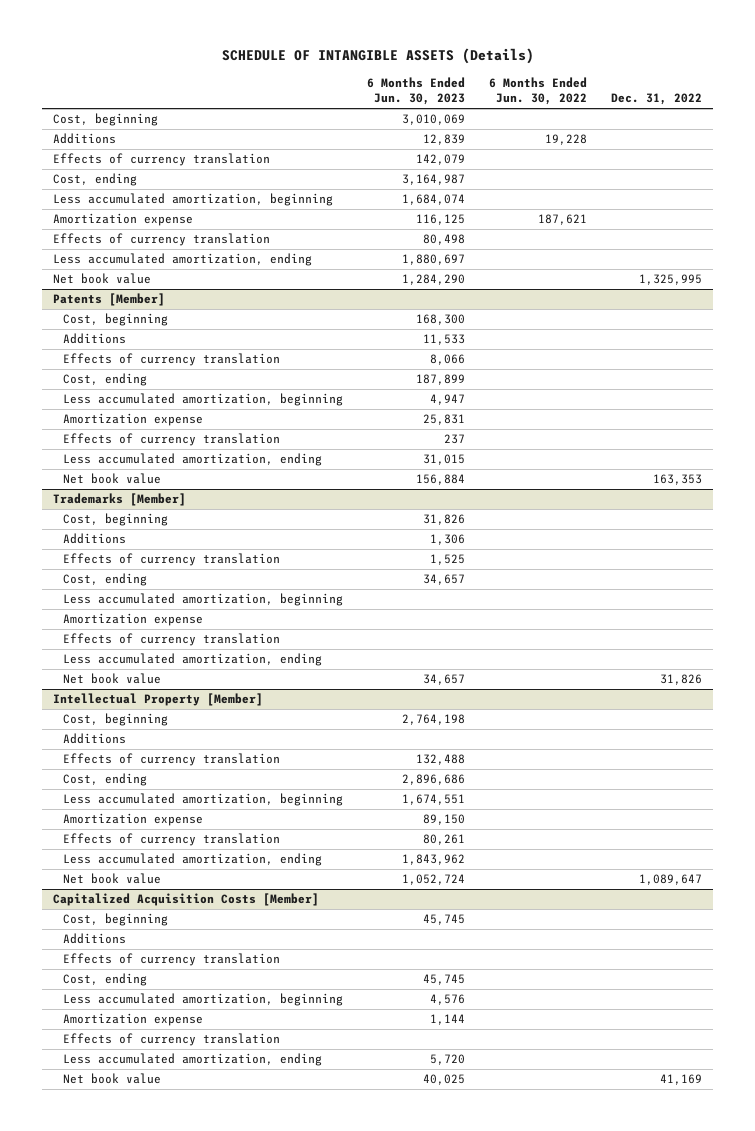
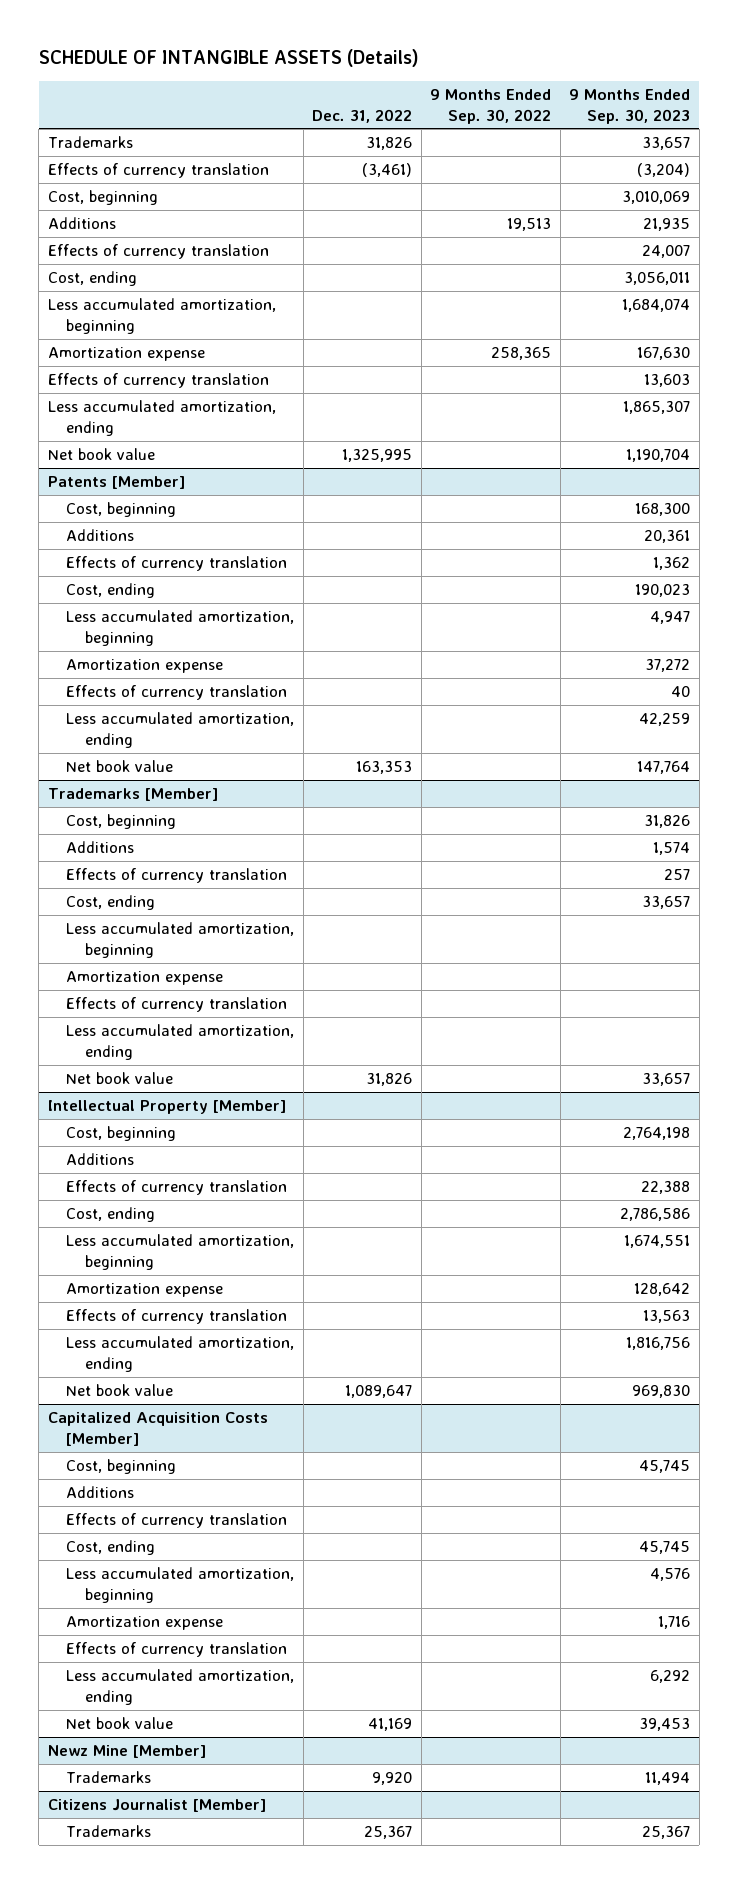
- | 6 Months Ended Jun. 30, 2023 | 6 Months Ended Jun. 30, 2022 | Dec. 31, 2022
+ | Dec. 31, 2022 | 9 Months Ended Sep. 30, 2022 | 9 Months Ended Sep. 30, 2023
+ Trademarks | 31,826 | | 33,657
+ Effects of currency translation | (3,461) | | (3,204)
+ Newz Mine [Member]
+ Trademarks | 9,920 | | 11,494
+ Citizens Journalist [Member]
+ Trademarks | 25,367 | | 25,367

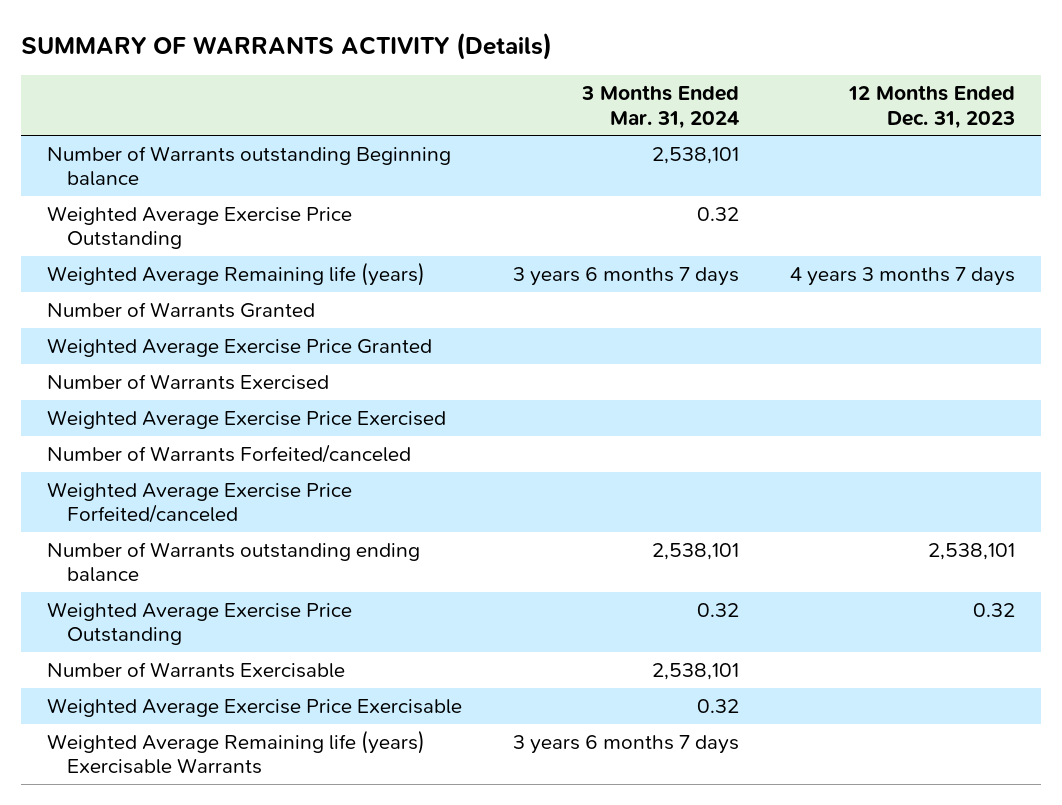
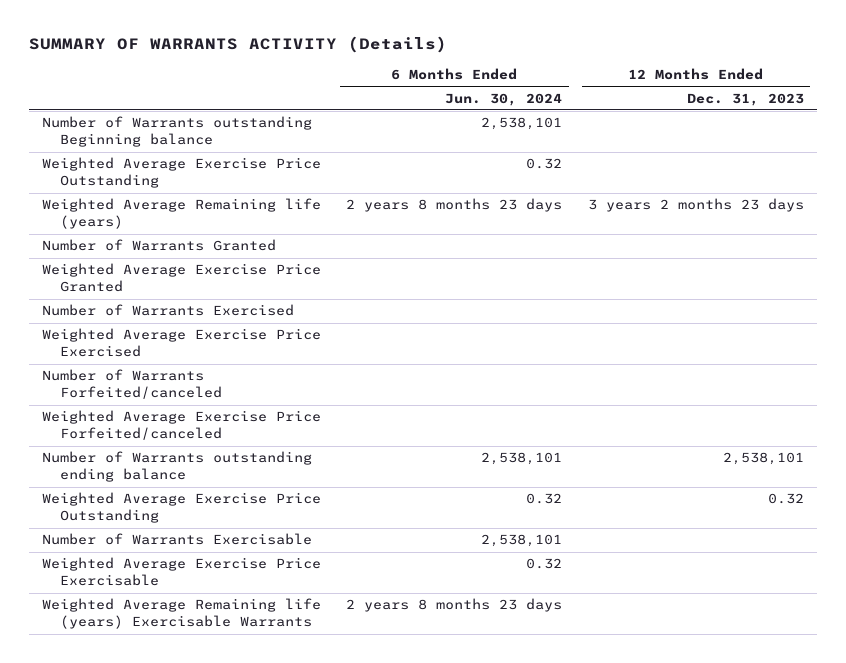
- | 3 Months Ended Mar. 31, 2024 | 12 Months Ended Dec. 31, 2023
+ | 6 Months Ended Jun. 30, 2024 | 12 Months Ended Dec. 31, 2023
- Weighted Average Remaining life (years) | 3 years 6 months 7 days | 4 years 3 months 7 days
+ Weighted Average Remaining life (years) | 2 years 8 months 23 days | 3 years 2 months 23 days

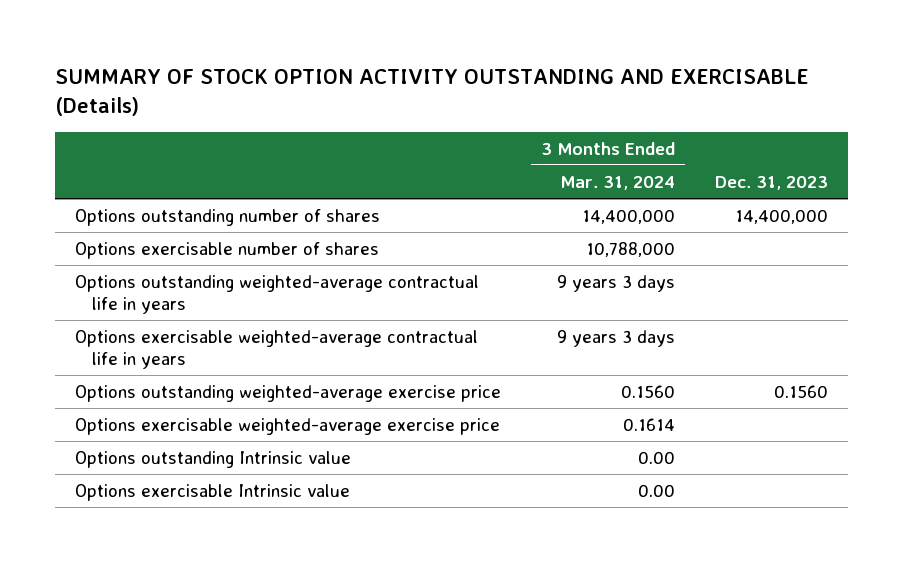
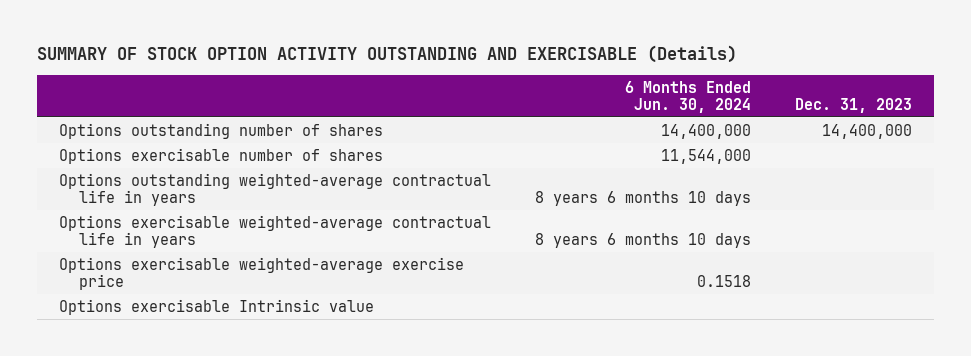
- | 3 Months Ended Mar. 31, 2024 | Dec. 31, 2023
+ | 6 Months Ended Jun. 30, 2024 | Dec. 31, 2023
- Options outstanding weighted-average exercise price | 0.1560 | 0.1560
- Options outstanding Intrinsic value | 0.00 |

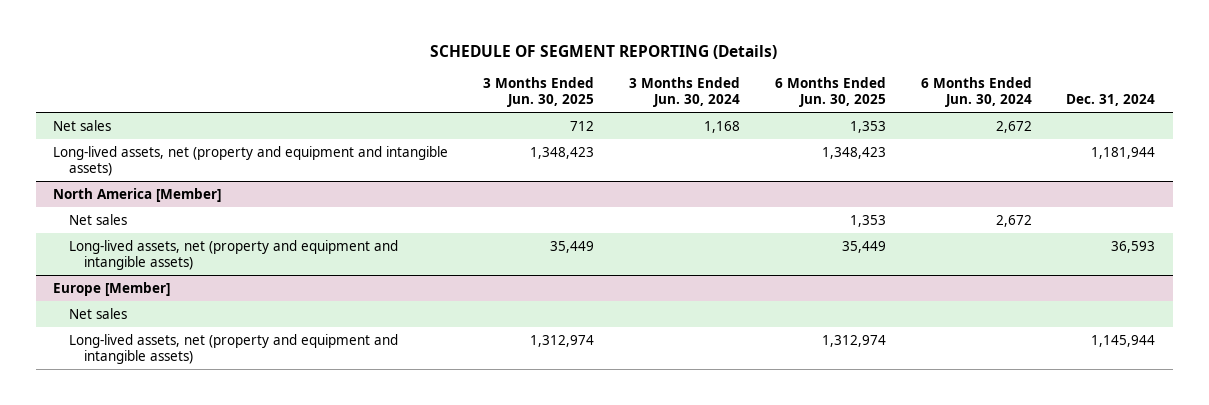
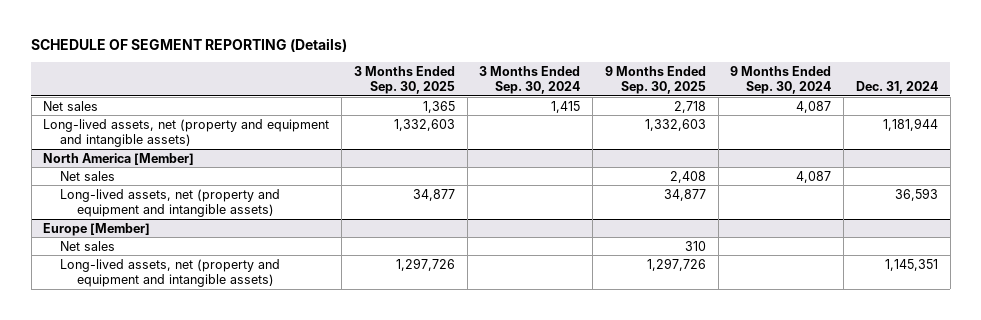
- | 3 Months Ended Jun. 30, 2025 | 3 Months Ended Jun. 30, 2024 | 6 Months Ended Jun. 30, 2025 | 6 Months Ended Jun. 30, 2024 | Dec. 31, 2024
+ | 3 Months Ended Sep. 30, 2025 | 3 Months Ended Sep. 30, 2024 | 9 Months Ended Sep. 30, 2025 | 9 Months Ended Sep. 30, 2024 | Dec. 31, 2024
@ Europe [Member]
- Long-lived assets, net (property and equipment and intangible assets) | 1,312,974 | | 1,312,974 | | 1,145,944
+ Long-lived assets, net (property and equipment and intangible assets) | 1,297,726 | | 1,297,726 | | 1,145,351

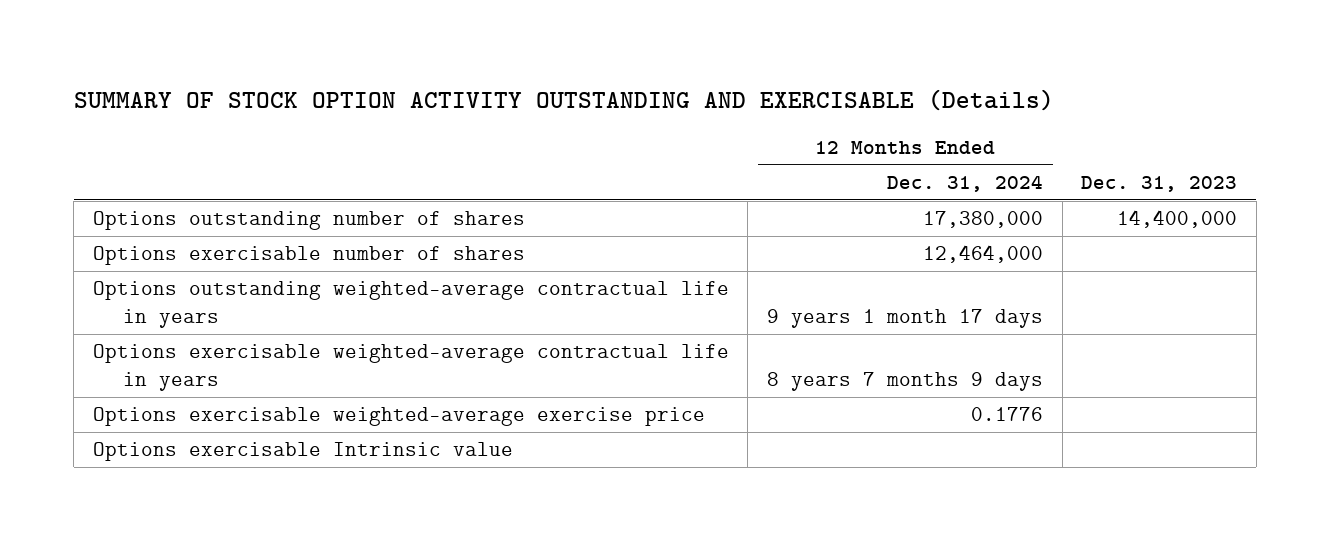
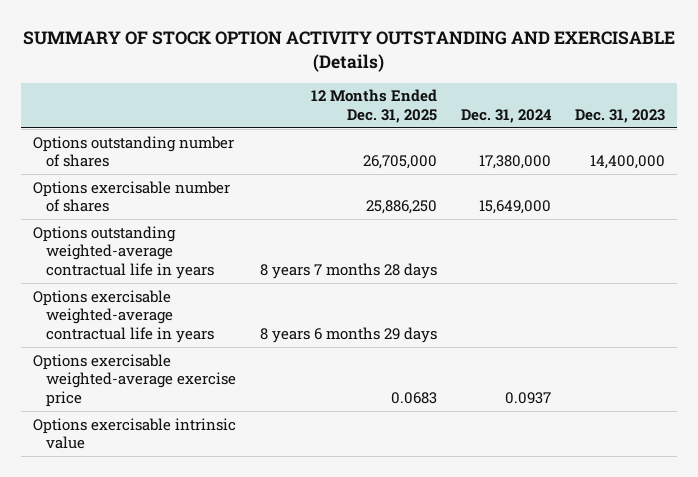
- | 12 Months Ended Dec. 31, 2024 | Dec. 31, 2023
+ | 12 Months Ended Dec. 31, 2025 | Dec. 31, 2024 | Dec. 31, 2023
- Options exercisable Intrinsic value
+ Options exercisable intrinsic value

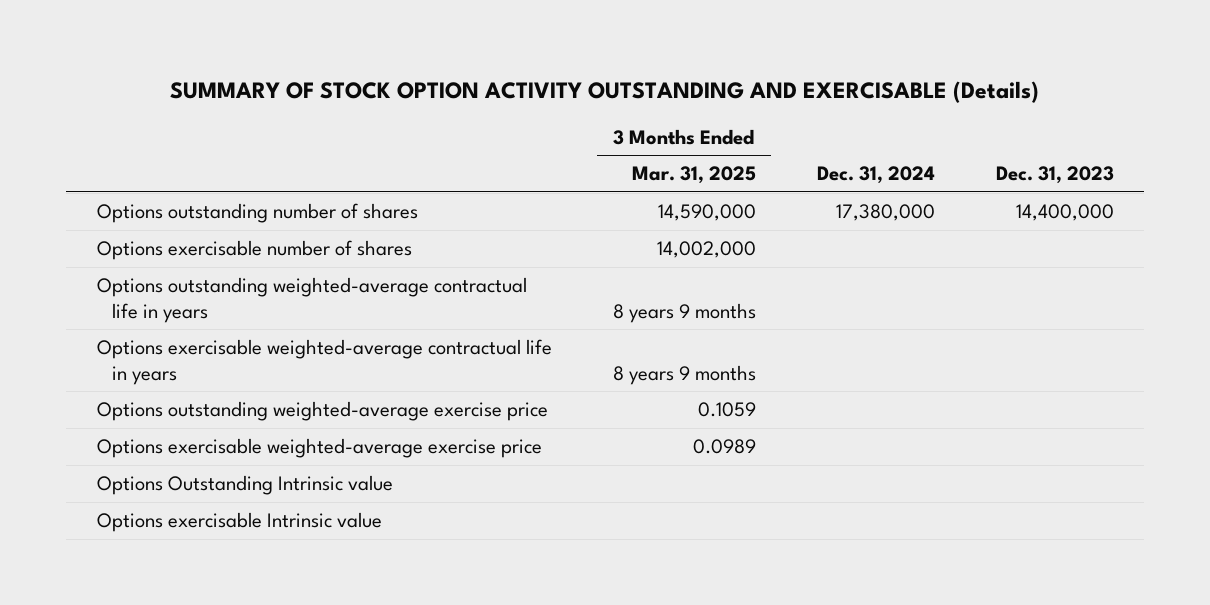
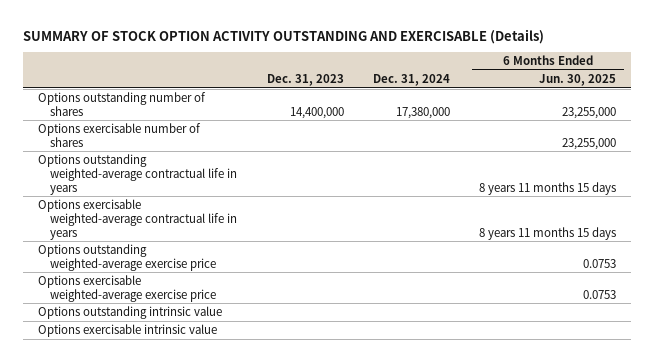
- | 3 Months Ended Mar. 31, 2025 | Dec. 31, 2024 | Dec. 31, 2023
+ | Dec. 31, 2023 | Dec. 31, 2024 | 6 Months Ended Jun. 30, 2025
- Options Outstanding Intrinsic value
- Options exercisable Intrinsic value
+ Options outstanding intrinsic value
+ Options exercisable intrinsic value

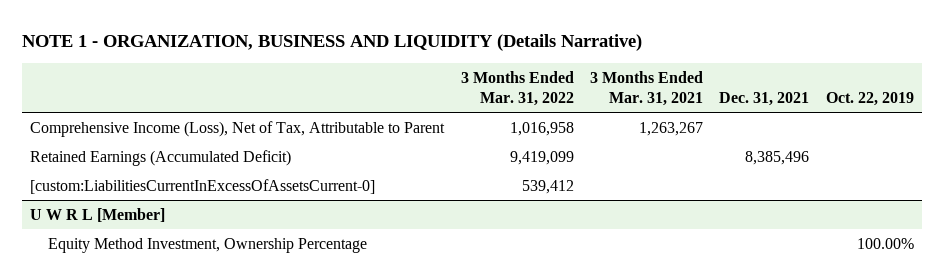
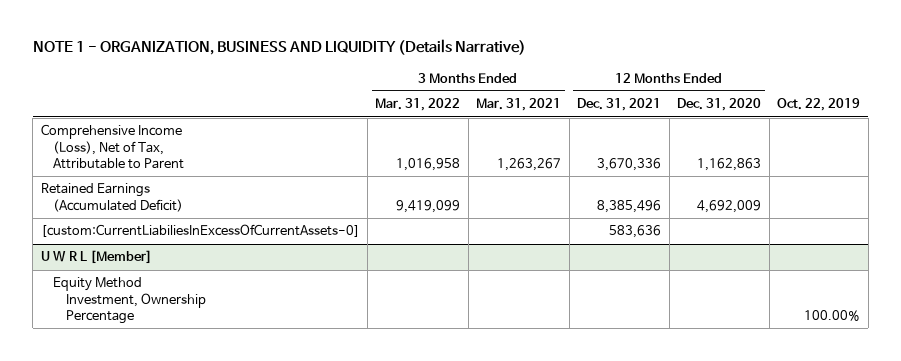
- | 3 Months Ended Mar. 31, 2022 | 3 Months Ended Mar. 31, 2021 | Dec. 31, 2021 | Oct. 22, 2019
+ | 3 Months Ended Mar. 31, 2022 | 3 Months Ended Mar. 31, 2021 | 12 Months Ended Dec. 31, 2021 | 12 Months Ended Dec. 31, 2020 | Oct. 22, 2019
- [custom:LiabilitiesCurrentInExcessOfAssetsCurrent-0] | 539,412 | | |
+ [custom:CurrentLiabiliesInExcessOfCurrentAssets-0] | | | 583,636 | |

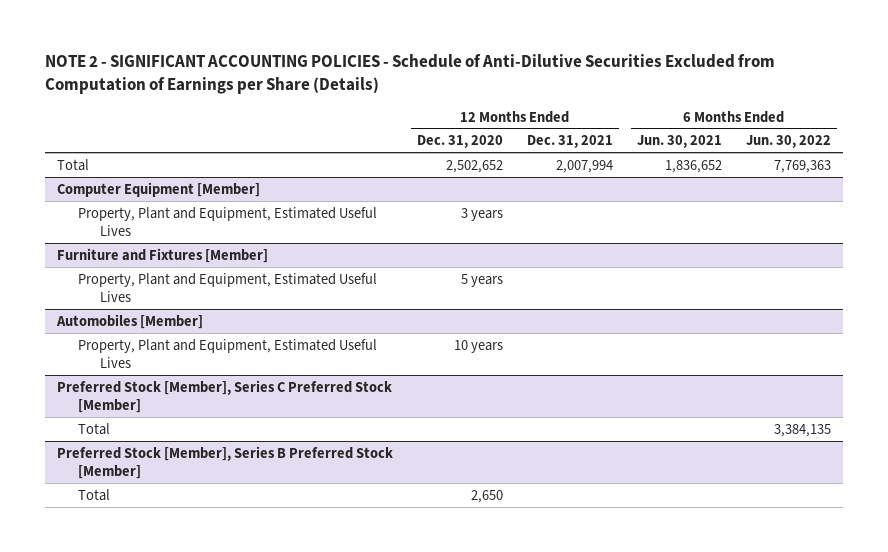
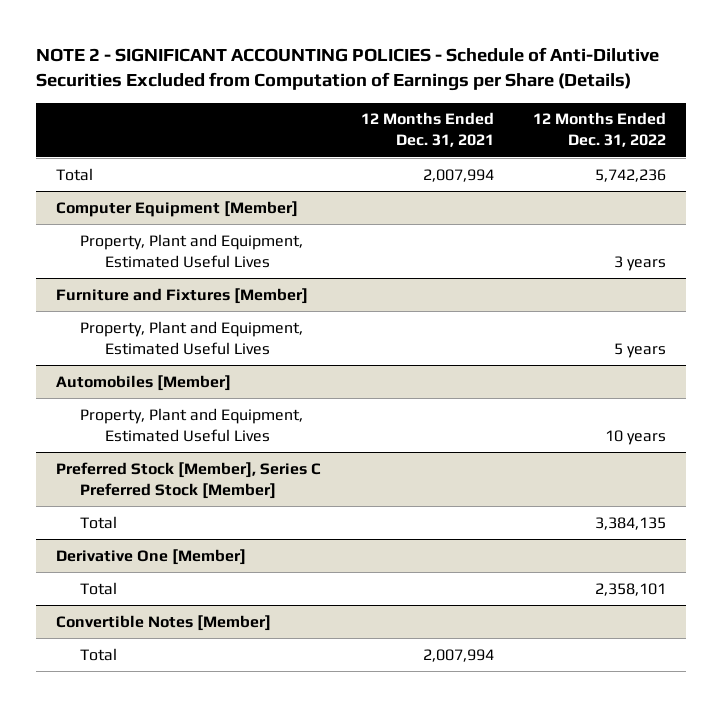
- | 12 Months Ended Dec. 31, 2020 | 12 Months Ended Dec. 31, 2021 | 6 Months Ended Jun. 30, 2021 | 6 Months Ended Jun. 30, 2022
+ | 12 Months Ended Dec. 31, 2021 | 12 Months Ended Dec. 31, 2022
- Preferred Stock [Member], Series B Preferred Stock [Member]
- Total | 2,650 | | |
+ Derivative One [Member]
+ Total | | 2,358,101
+ Convertible Notes [Member]
+ Total | 2,007,994 |

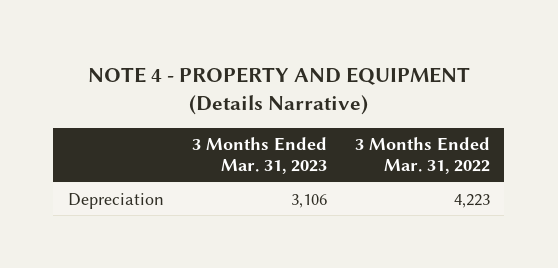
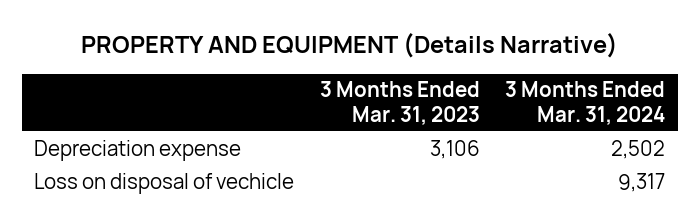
- NOTE 4 - PROPERTY AND EQUIPMENT (Details Narrative)
+ PROPERTY AND EQUIPMENT (Details Narrative)
- | 3 Months Ended Mar. 31, 2023 | 3 Months Ended Mar. 31, 2022
+ | 3 Months Ended Mar. 31, 2023 | 3 Months Ended Mar. 31, 2024
- Depreciation | 3,106 | 4,223
+ Depreciation expense | 3,106 | 2,502
+ Loss on disposal of vechicle | | 9,317

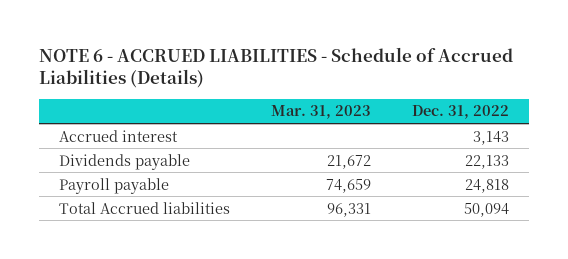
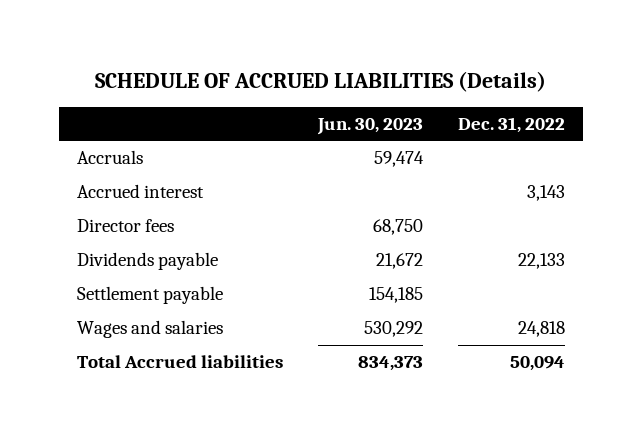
- NOTE 6 - ACCRUED LIABILITIES - Schedule of Accrued Liabilities (Details)
+ SCHEDULE OF ACCRUED LIABILITIES (Details)
- | Mar. 31, 2023 | Dec. 31, 2022
+ | Jun. 30, 2023 | Dec. 31, 2022
+ Accruals | 59,474 |
+ Director fees | 68,750 |
- Payroll payable | 74,659 | 24,818
+ Settlement payable | 154,185 |
+ Wages and salaries | 530,292 | 24,818

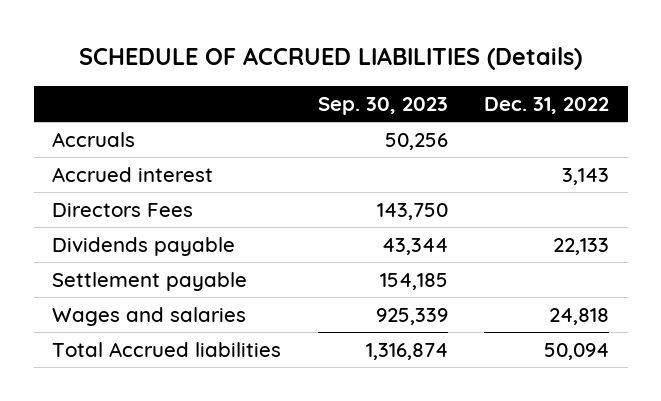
- | Jun. 30, 2023 | Dec. 31, 2022
+ | Sep. 30, 2023 | Dec. 31, 2022
- Director fees | 68,750 |
+ Directors Fees | 143,750 |

